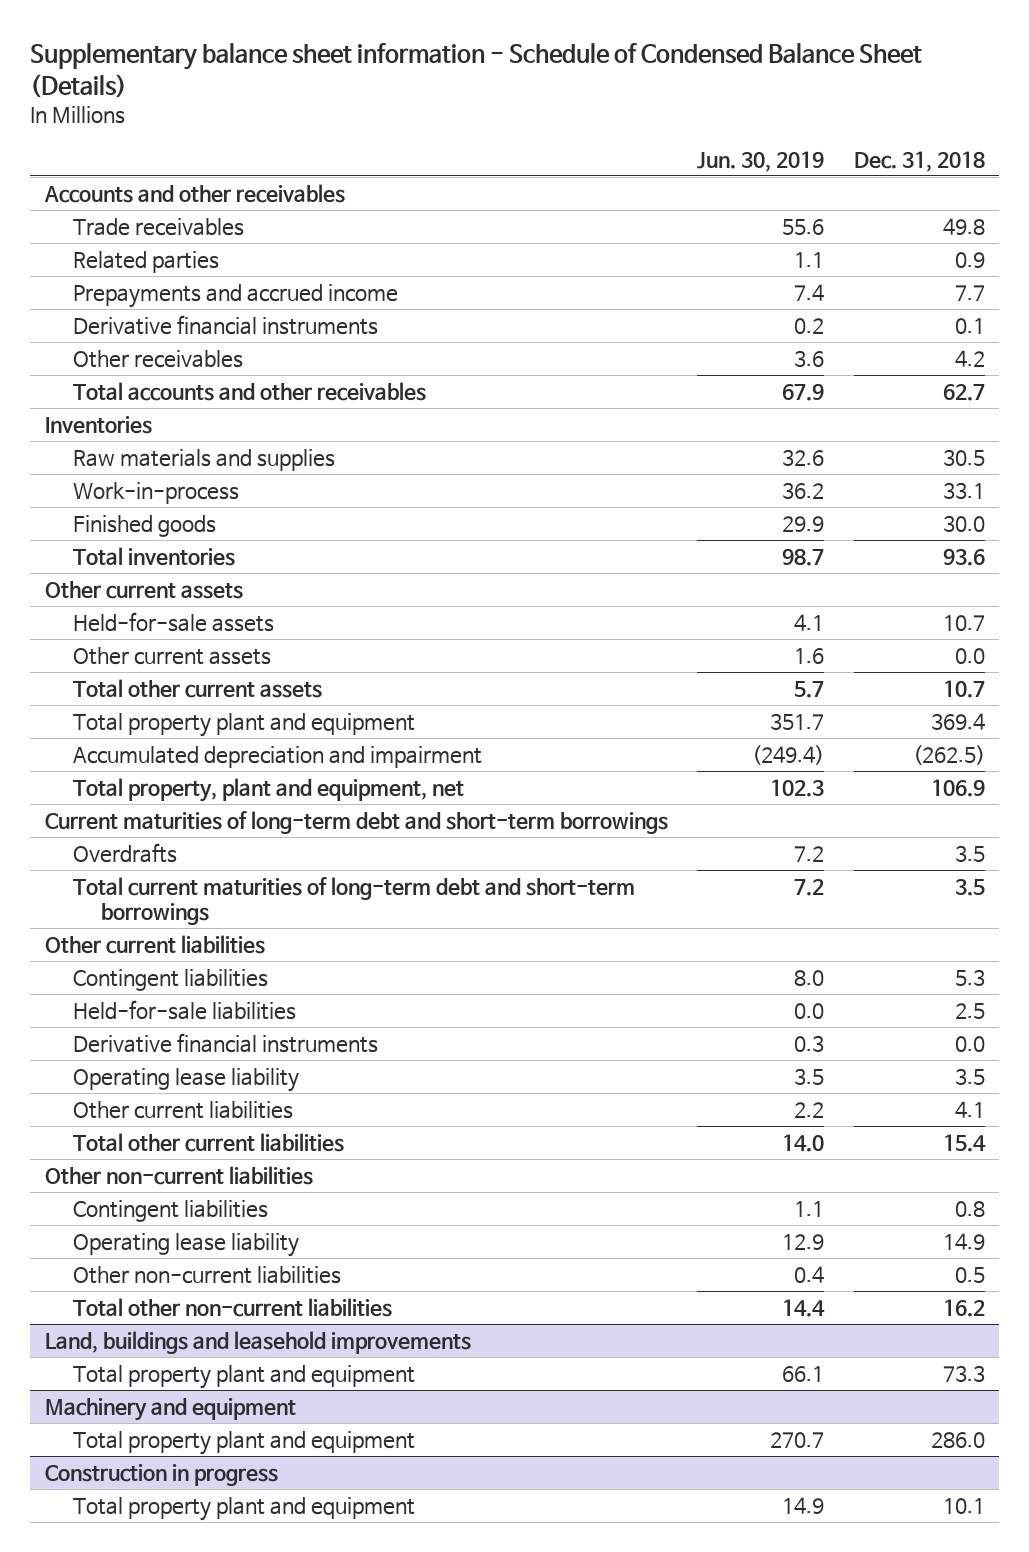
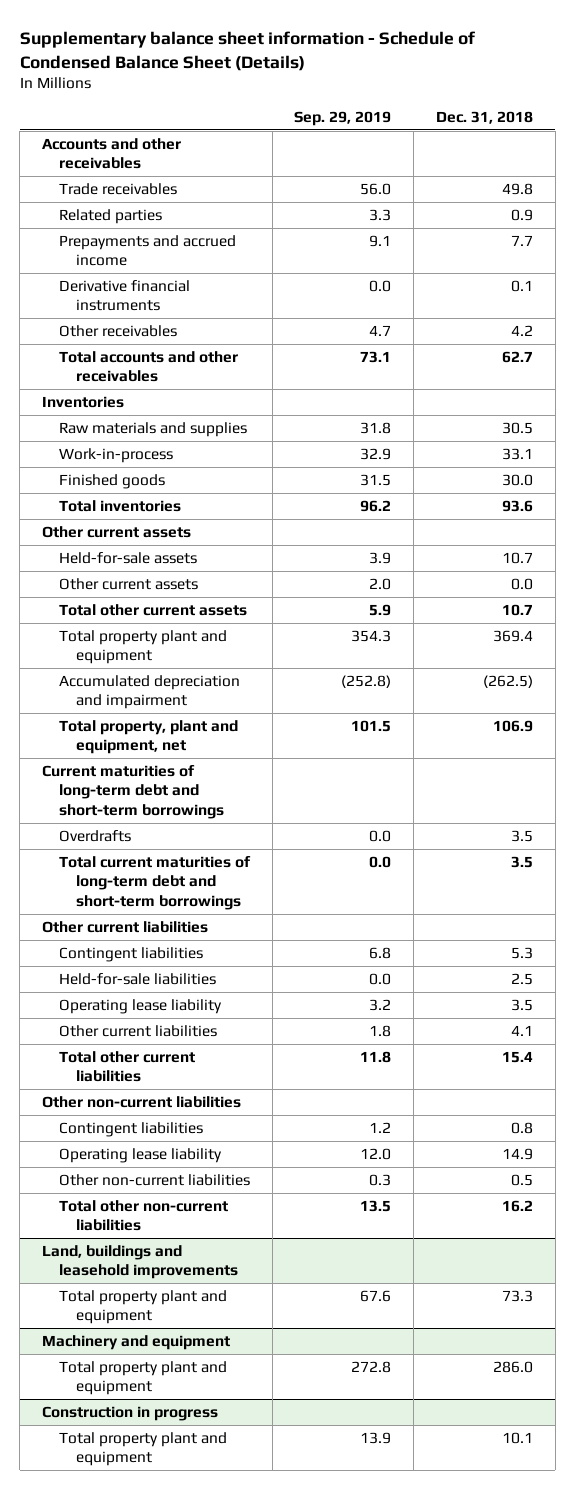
- | Jun. 30, 2019 | Dec. 31, 2018
+ | Sep. 29, 2019 | Dec. 31, 2018
- Derivative financial instruments | 0.3 | 0.0

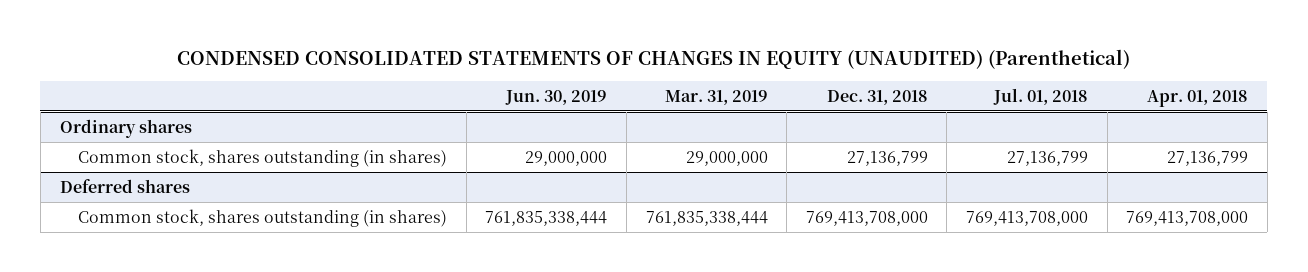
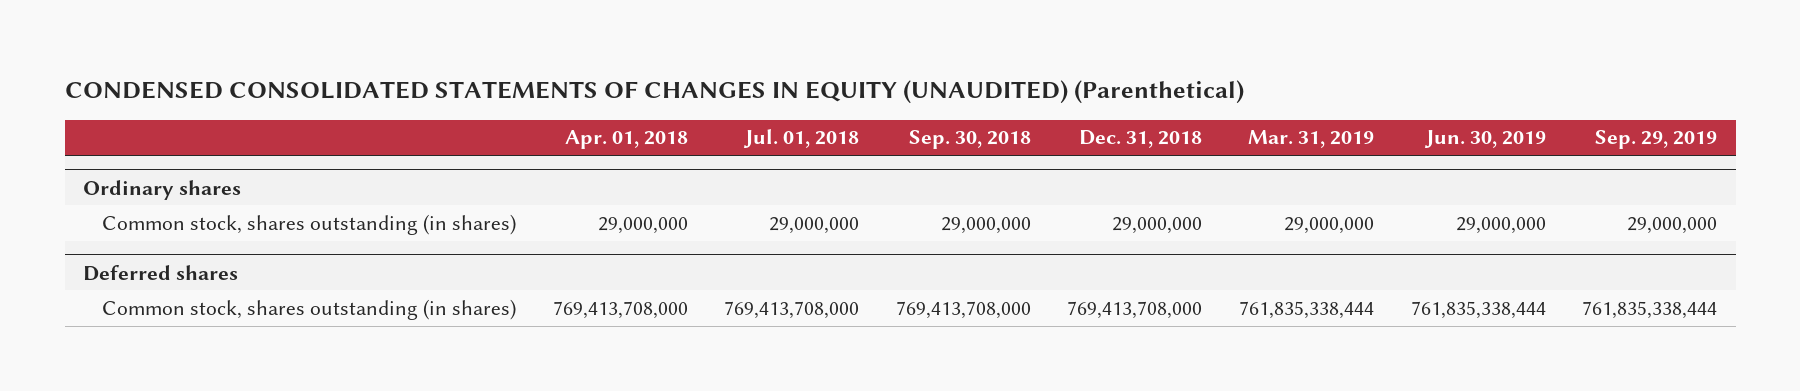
- | Jun. 30, 2019 | Mar. 31, 2019 | Dec. 31, 2018 | Jul. 01, 2018 | Apr. 01, 2018
+ | Apr. 01, 2018 | Jul. 01, 2018 | Sep. 30, 2018 | Dec. 31, 2018 | Mar. 31, 2019 | Jun. 30, 2019 | Sep. 29, 2019
@ Ordinary shares
- Common stock, shares outstanding (in shares) | 29,000,000 | 29,000,000 | 27,136,799 | 27,136,799 | 27,136,799
+ Common stock, shares outstanding (in shares) | 29,000,000 | 29,000,000 | 29,000,000 | 29,000,000 | 29,000,000 | 29,000,000 | 29,000,000

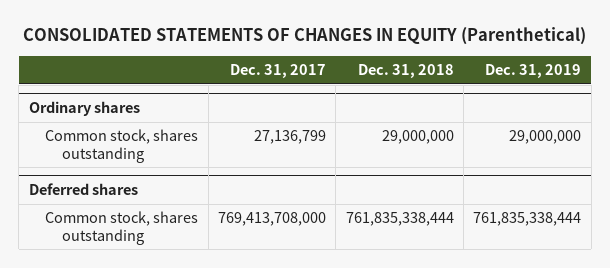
- CONDENSED CONSOLIDATED STATEMENTS OF CHANGES IN EQUITY (UNAUDITED) (Parenthetical)
+ CONSOLIDATED STATEMENTS OF CHANGES IN EQUITY (Parenthetical)
- | Apr. 01, 2018 | Jul. 01, 2018 | Sep. 30, 2018 | Dec. 31, 2018 | Mar. 31, 2019 | Jun. 30, 2019 | Sep. 29, 2019
+ | Dec. 31, 2017 | Dec. 31, 2018 | Dec. 31, 2019
@ Ordinary shares
- Common stock, shares outstanding (in shares) | 29,000,000 | 29,000,000 | 29,000,000 | 29,000,000 | 29,000,000 | 29,000,000 | 29,000,000
+ Common stock, shares outstanding | 27,136,799 | 29,000,000 | 29,000,000
@ Deferred shares
- Common stock, shares outstanding (in shares) | 769,413,708,000 | 769,413,708,000 | 769,413,708,000 | 769,413,708,000 | 761,835,338,444 | 761,835,338,444 | 761,835,338,444
+ Common stock, shares outstanding | 769,413,708,000 | 761,835,338,444 | 761,835,338,444

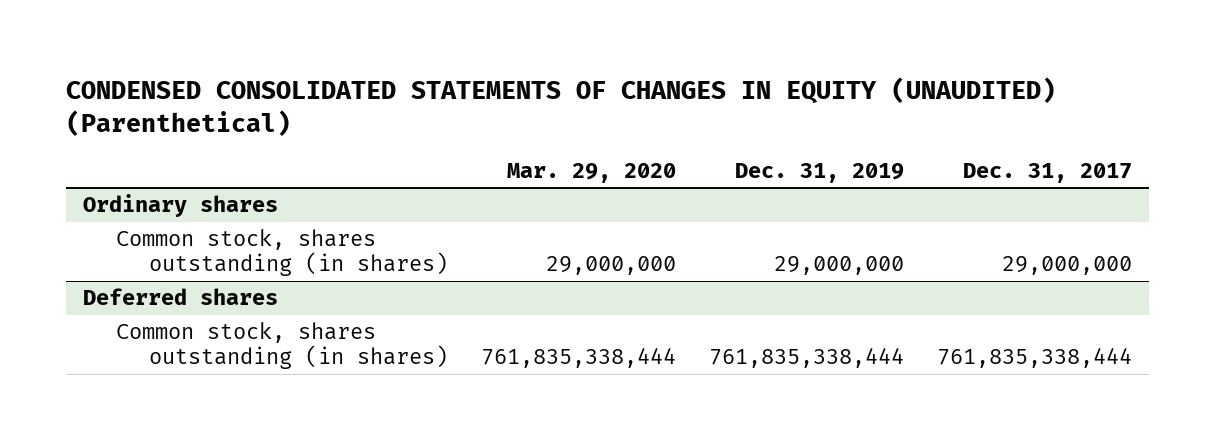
- CONSOLIDATED STATEMENTS OF CHANGES IN EQUITY (Parenthetical)
+ CONDENSED CONSOLIDATED STATEMENTS OF CHANGES IN EQUITY (UNAUDITED) (Parenthetical)
- | Dec. 31, 2017 | Dec. 31, 2018 | Dec. 31, 2019
+ | Mar. 29, 2020 | Dec. 31, 2019 | Dec. 31, 2017
@ Ordinary shares
- Common stock, shares outstanding | 27,136,799 | 29,000,000 | 29,000,000
+ Common stock, shares outstanding (in shares) | 29,000,000 | 29,000,000 | 29,000,000
@ Deferred shares
- Common stock, shares outstanding | 769,413,708,000 | 761,835,338,444 | 761,835,338,444
+ Common stock, shares outstanding (in shares) | 761,835,338,444 | 761,835,338,444 | 761,835,338,444

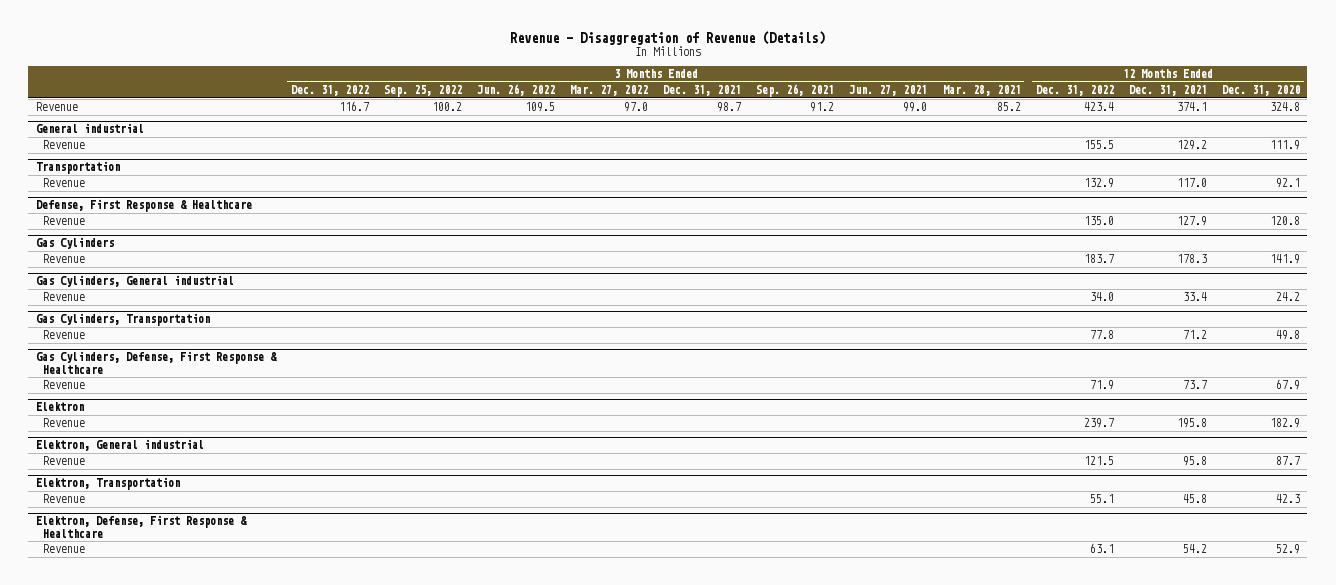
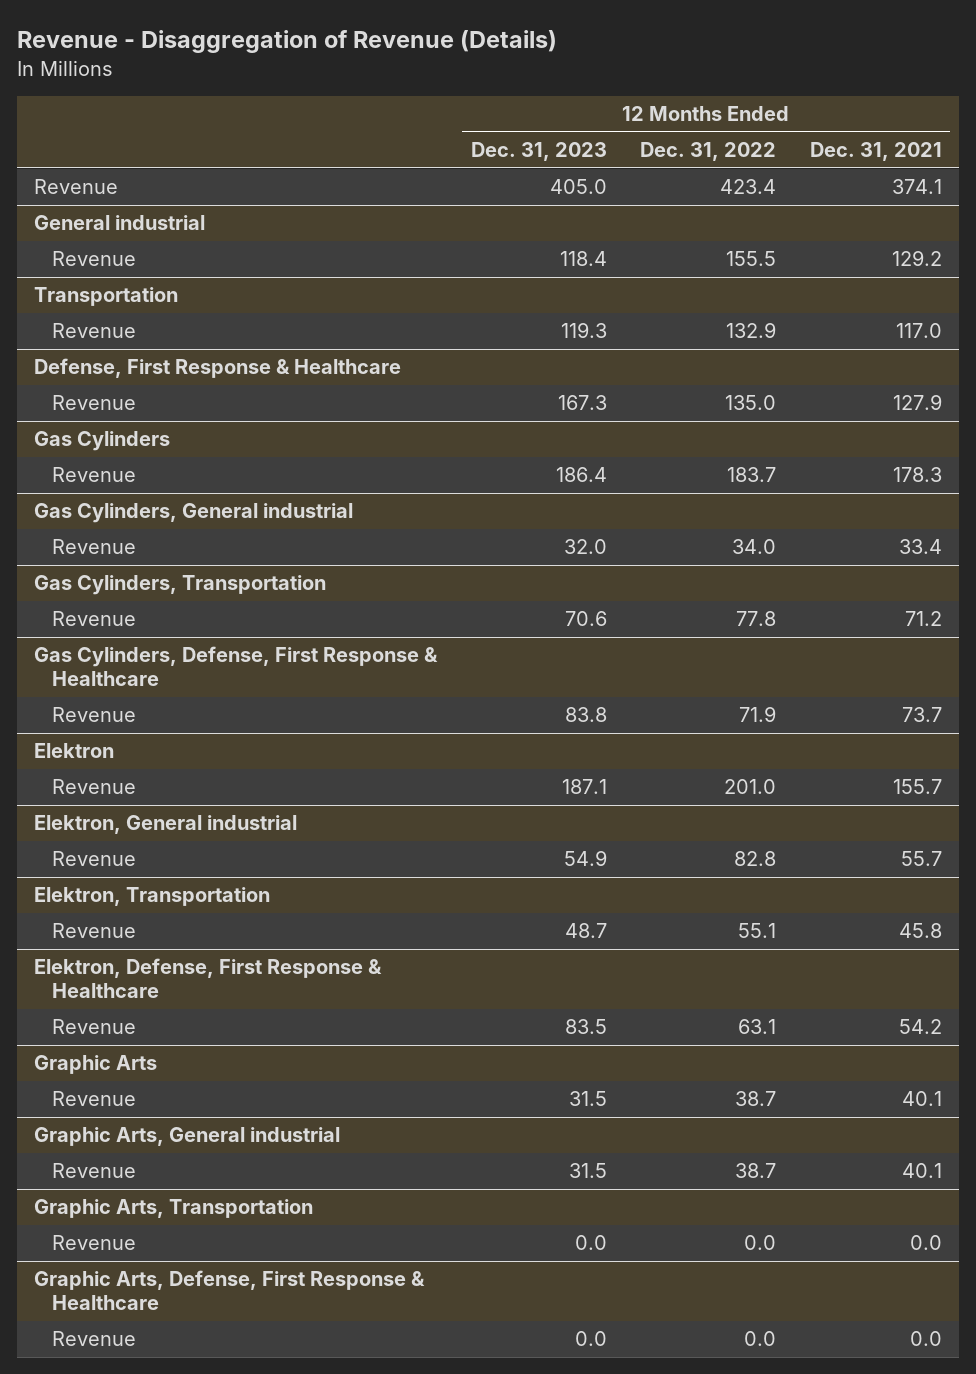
- | 3 Months Ended Dec. 31, 2022 | 3 Months Ended Sep. 25, 2022 | 3 Months Ended Jun. 26, 2022 | 3 Months Ended Mar. 27, 2022 | 3 Months Ended Dec. 31, 2021 | 3 Months Ended Sep. 26, 2021 | 3 Months Ended Jun. 27, 2021 | 3 Months Ended Mar. 28, 2021 | 12 Months Ended Dec. 31, 2022 | 12 Months Ended Dec. 31, 2021 | 12 Months Ended Dec. 31, 2020
+ | 12 Months Ended Dec. 31, 2023 | 12 Months Ended Dec. 31, 2022 | 12 Months Ended Dec. 31, 2021
@ Elektron
- Revenue | | | | | | | | | 239.7 | 195.8 | 182.9
+ Revenue | 187.1 | 201.0 | 155.7
@ Elektron, General industrial
- Revenue | | | | | | | | | 121.5 | 95.8 | 87.7
+ Revenue | 54.9 | 82.8 | 55.7
+ Graphic Arts
+ Revenue | 31.5 | 38.7 | 40.1
+ Graphic Arts, General industrial
+ Revenue | 31.5 | 38.7 | 40.1
+ Graphic Arts, Transportation
+ Revenue | 0.0 | 0.0 | 0.0
+ Graphic Arts, Defense, First Response & Healthcare
+ Revenue | 0.0 | 0.0 | 0.0

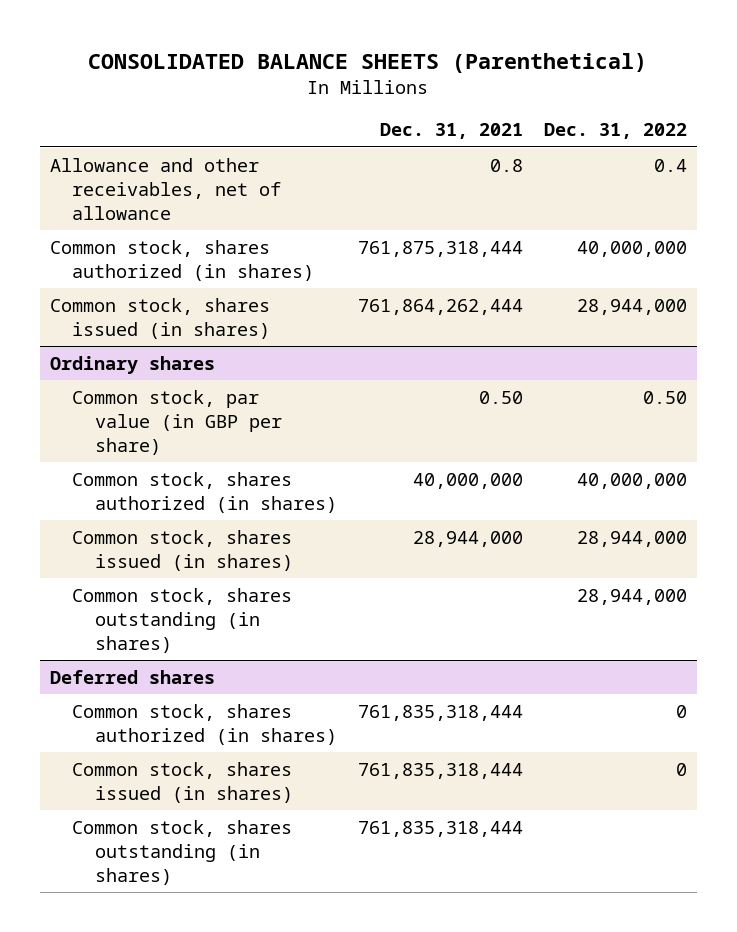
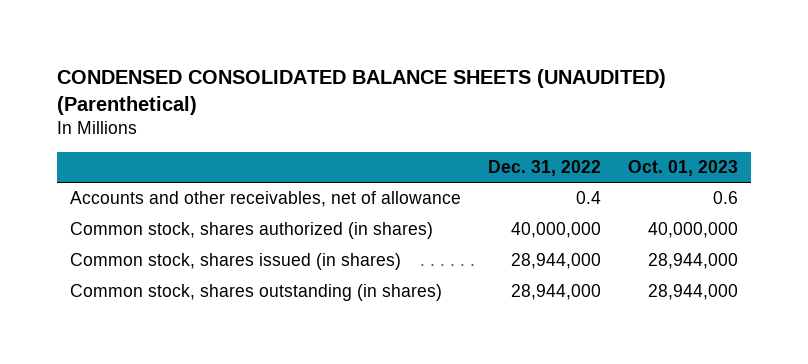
- CONSOLIDATED BALANCE SHEETS (Parenthetical)
+ CONDENSED CONSOLIDATED BALANCE SHEETS (UNAUDITED) (Parenthetical)
- | Dec. 31, 2021 | Dec. 31, 2022
+ | Dec. 31, 2022 | Oct. 01, 2023
- Allowance and other receivables, net of allowance | 0.8 | 0.4
- Common stock, shares authorized (in shares) | 761,875,318,444 | 40,000,000
- Common stock, shares issued (in shares) | 761,864,262,444 | 28,944,000
- Ordinary shares
- Common stock, par value (in GBP per share) | 0.50 | 0.50
+ Accounts and other receivables, net of allowance | 0.4 | 0.6
- Deferred shares
- Common stock, shares authorized (in shares) | 761,835,318,444 | 0
- Common stock, shares issued (in shares) | 761,835,318,444 | 0
- Common stock, shares outstanding (in shares) | 761,835,318,444 |

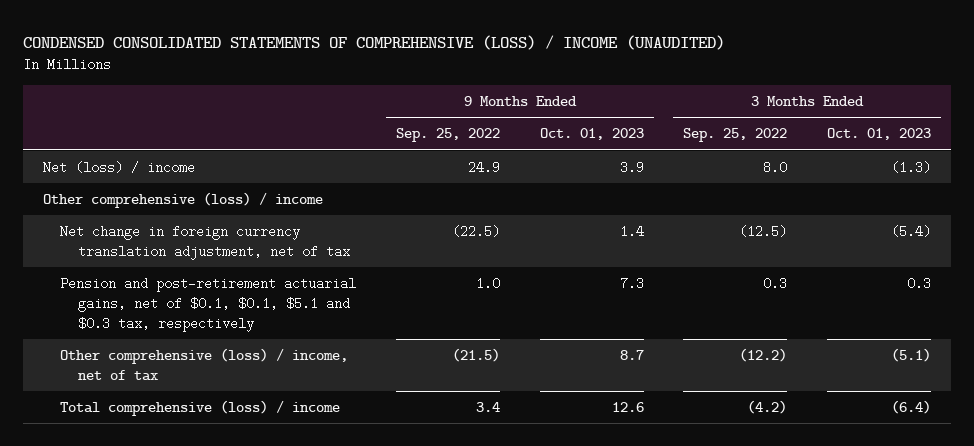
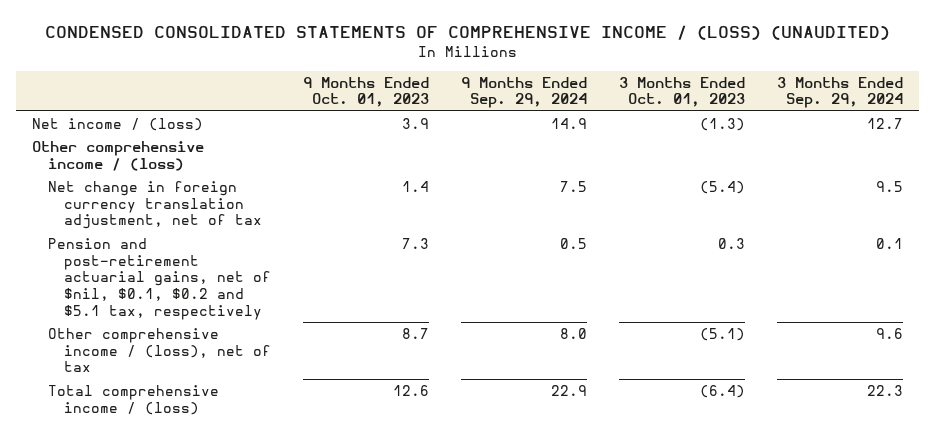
- CONDENSED CONSOLIDATED STATEMENTS OF COMPREHENSIVE (LOSS) / INCOME (UNAUDITED)
+ CONDENSED CONSOLIDATED STATEMENTS OF COMPREHENSIVE INCOME / (LOSS) (UNAUDITED)
- | 9 Months Ended Sep. 25, 2022 | 9 Months Ended Oct. 01, 2023 | 3 Months Ended Sep. 25, 2022 | 3 Months Ended Oct. 01, 2023
+ | 9 Months Ended Oct. 01, 2023 | 9 Months Ended Sep. 29, 2024 | 3 Months Ended Oct. 01, 2023 | 3 Months Ended Sep. 29, 2024
- Net (loss) / income | 24.9 | 3.9 | 8.0 | (1.3)
- Other comprehensive (loss) / income
+ Net income / (loss) | 3.9 | 14.9 | (1.3) | 12.7
+ Other comprehensive income / (loss)
- Pension and post-retirement actuarial gains, net of $0.1, $0.1, $5.1 and $0.3 tax, respectively | 1.0 | 7.3 | 0.3 | 0.3
- Other comprehensive (loss) / income, net of tax | (21.5) | 8.7 | (12.2) | (5.1)
- Total comprehensive (loss) / income | 3.4 | 12.6 | (4.2) | (6.4)
+ Pension and post-retirement actuarial gains, net of $nil, $0.1, $0.2 and $5.1 tax, respectively | 7.3 | 0.5 | 0.3 | 0.1
+ Other comprehensive income / (loss), net of tax | 8.7 | 8.0 | (5.1) | 9.6
+ Total comprehensive income / (loss) | 12.6 | 22.9 | (6.4) | 22.3

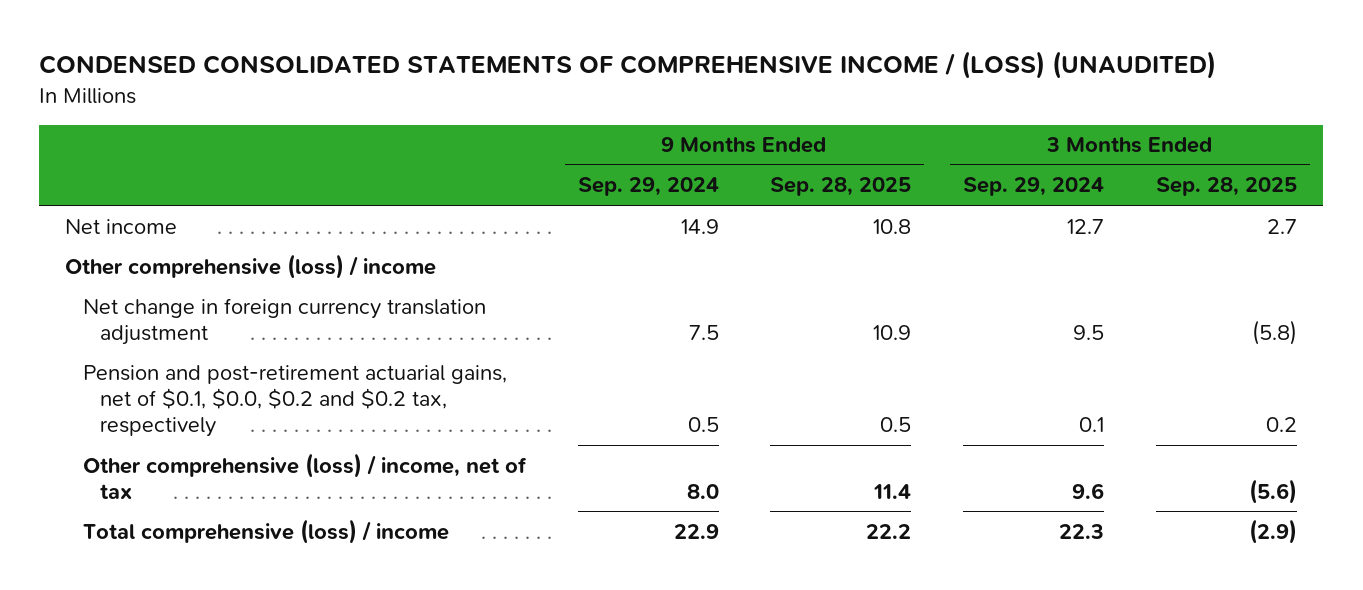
- | 9 Months Ended Oct. 01, 2023 | 9 Months Ended Sep. 29, 2024 | 3 Months Ended Oct. 01, 2023 | 3 Months Ended Sep. 29, 2024
+ | 9 Months Ended Sep. 29, 2024 | 9 Months Ended Sep. 28, 2025 | 3 Months Ended Sep. 29, 2024 | 3 Months Ended Sep. 28, 2025
- Net income / (loss) | 3.9 | 14.9 | (1.3) | 12.7
- Other comprehensive income / (loss)
- Net change in foreign currency translation adjustment, net of tax | 1.4 | 7.5 | (5.4) | 9.5
- Pension and post-retirement actuarial gains, net of $nil, $0.1, $0.2 and $5.1 tax, respectively | 7.3 | 0.5 | 0.3 | 0.1
- Other comprehensive income / (loss), net of tax | 8.7 | 8.0 | (5.1) | 9.6
- Total comprehensive income / (loss) | 12.6 | 22.9 | (6.4) | 22.3
+ Net income | 14.9 | 10.8 | 12.7 | 2.7
+ Other comprehensive (loss) / income
+ Net change in foreign currency translation adjustment | 7.5 | 10.9 | 9.5 | (5.8)
+ Pension and post-retirement actuarial gains, net of $0.1, $0.0, $0.2 and $0.2 tax, respectively | 0.5 | 0.5 | 0.1 | 0.2
+ Other comprehensive (loss) / income, net of tax | 8.0 | 11.4 | 9.6 | (5.6)
+ Total comprehensive (loss) / income | 22.9 | 22.2 | 22.3 | (2.9)

